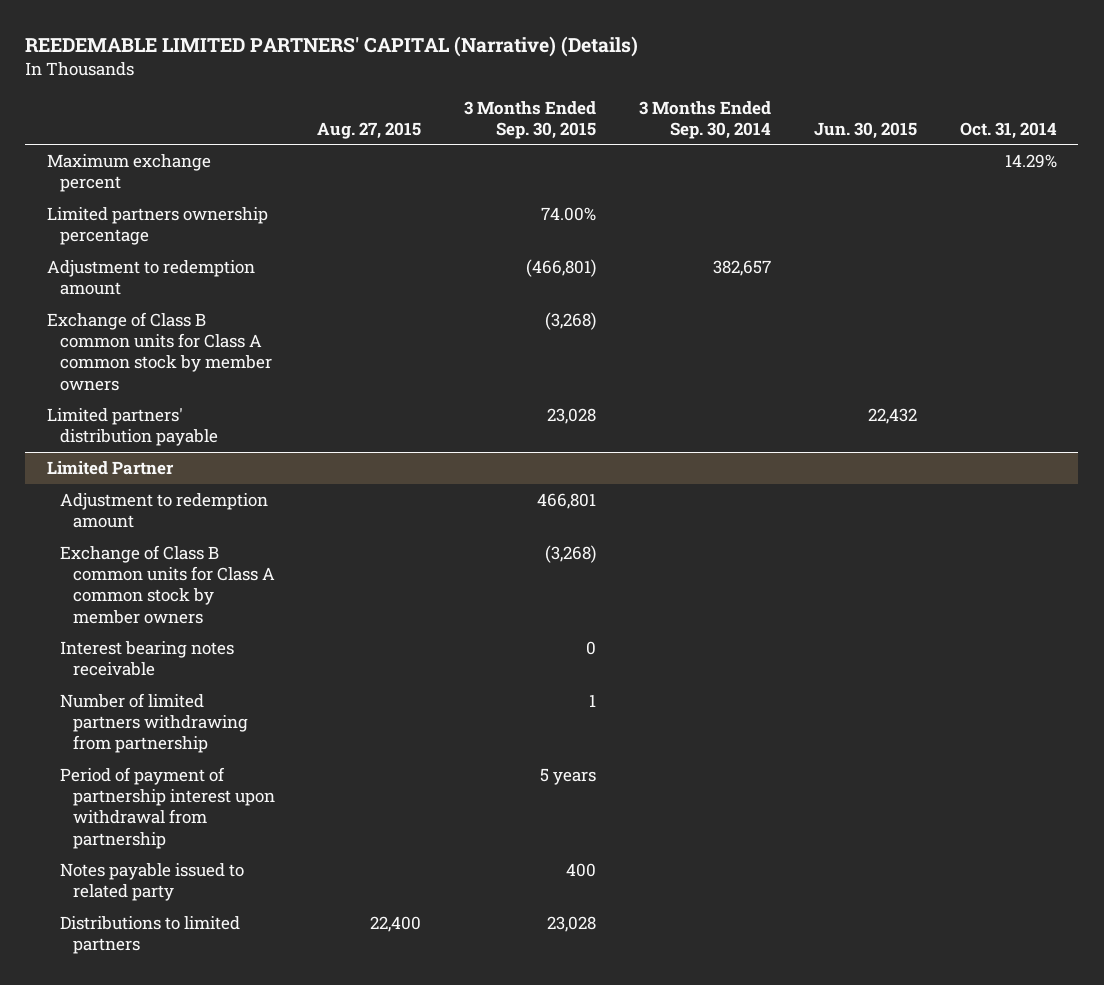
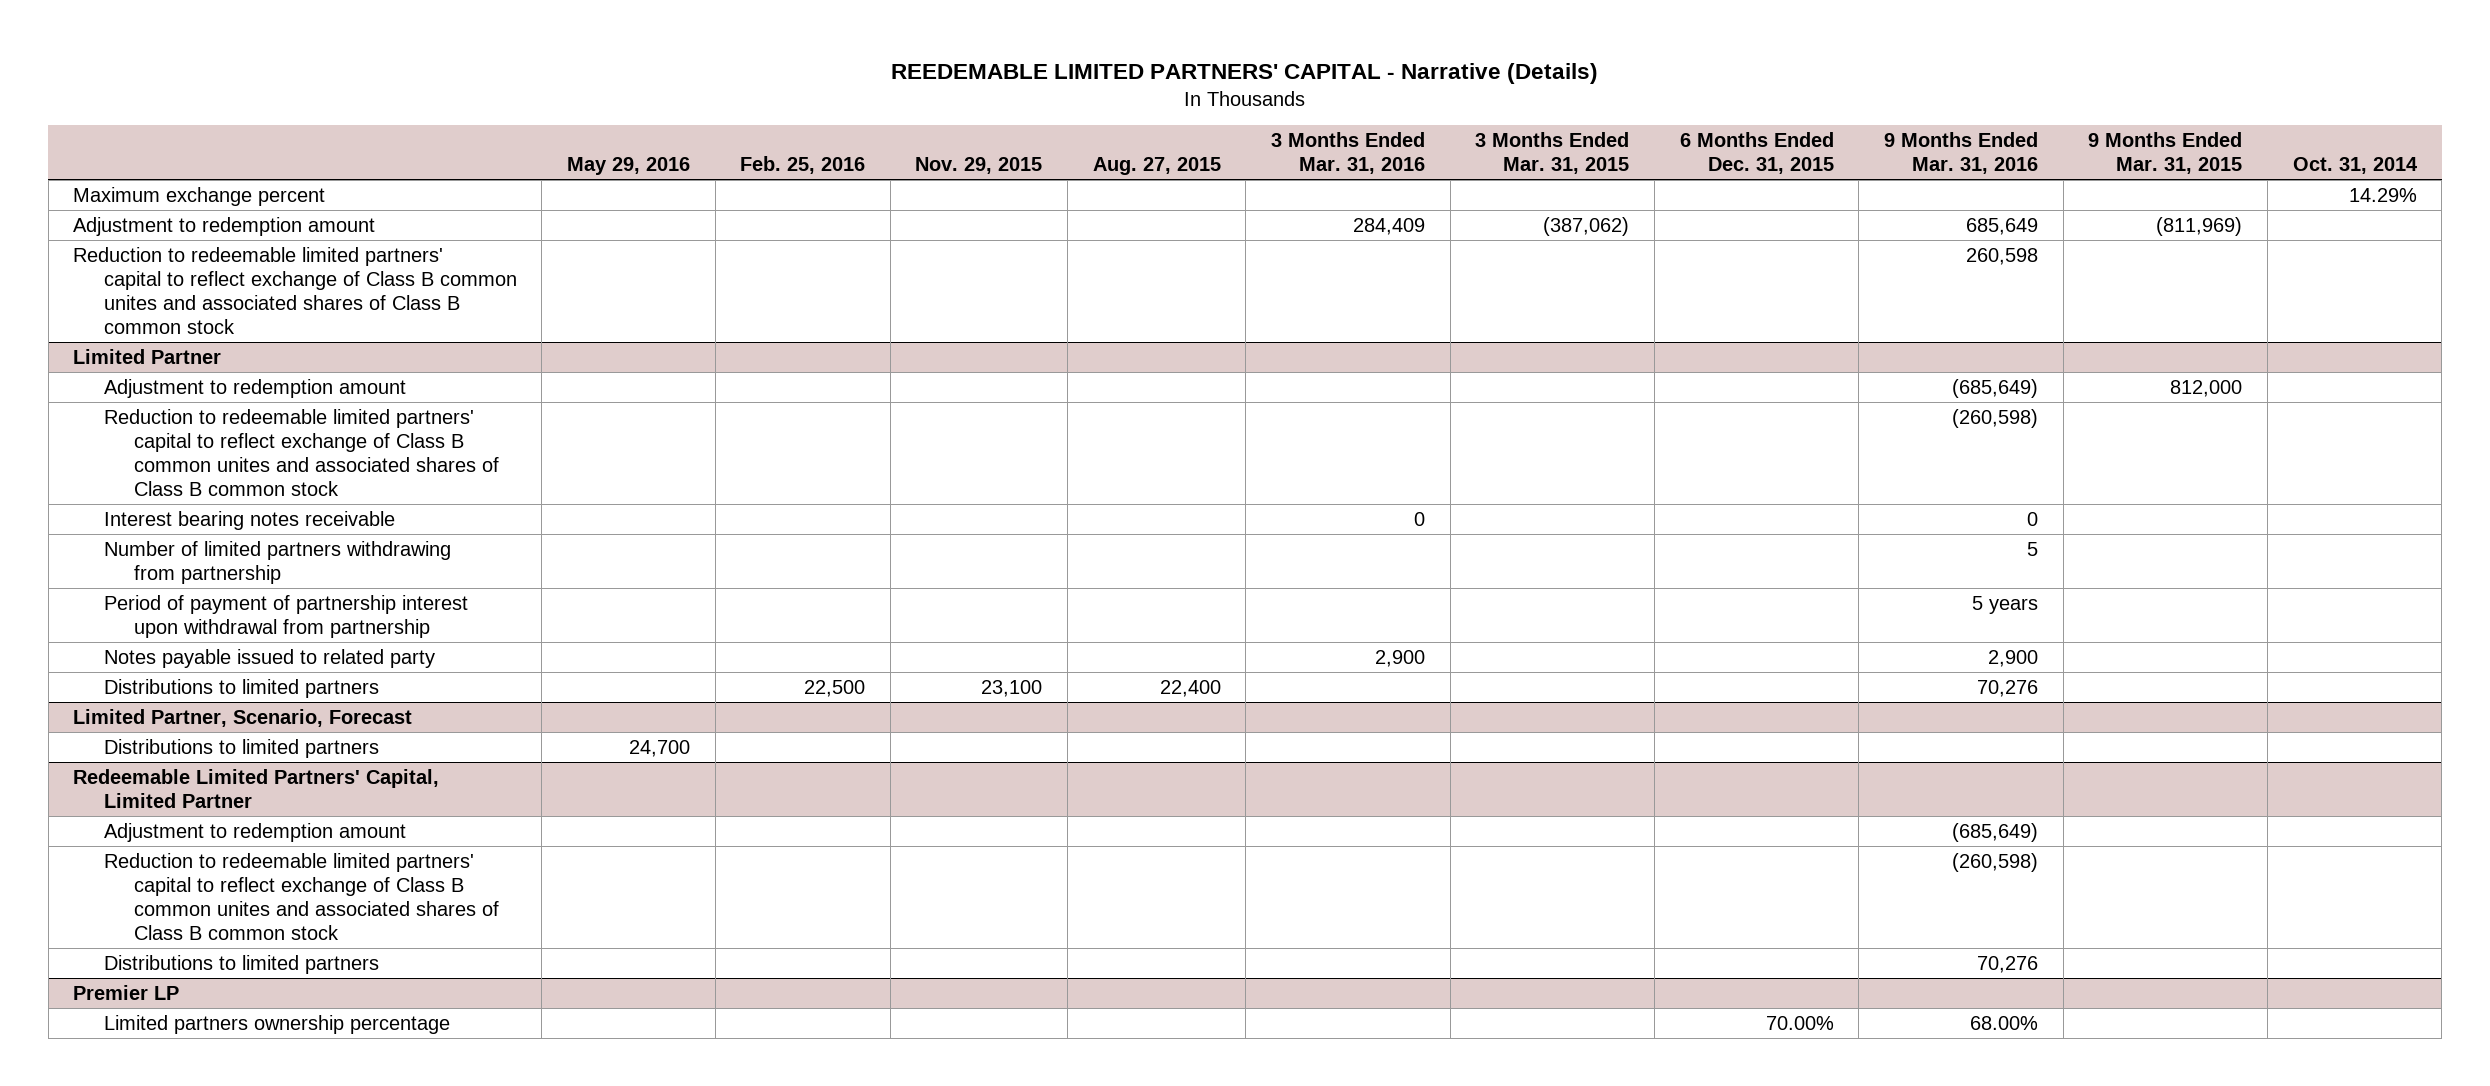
- REEDEMABLE LIMITED PARTNERS' CAPITAL (Narrative) (Details)
+ REEDEMABLE LIMITED PARTNERS' CAPITAL - Narrative (Details)
- | Aug. 27, 2015 | 3 Months Ended Sep. 30, 2015 | 3 Months Ended Sep. 30, 2014 | Jun. 30, 2015 | Oct. 31, 2014
+ | May 29, 2016 | Feb. 25, 2016 | Nov. 29, 2015 | Aug. 27, 2015 | 3 Months Ended Mar. 31, 2016 | 3 Months Ended Mar. 31, 2015 | 6 Months Ended Dec. 31, 2015 | 9 Months Ended Mar. 31, 2016 | 9 Months Ended Mar. 31, 2015 | Oct. 31, 2014
- Limited partners ownership percentage | | 74.00% | | |
- Exchange of Class B common units for Class A common stock by member owners | | (3,268) | | |
- Limited partners' distribution payable | | 23,028 | | 22,432 |
+ Reduction to redeemable limited partners' capital to reflect exchange of Class B common unites and associated shares of Class B common stock | | | | | | | | 260,598 | |
@ Limited Partner
- Exchange of Class B common units for Class A common stock by member owners | | (3,268) | | |
+ Reduction to redeemable limited partners' capital to reflect exchange of Class B common unites and associated shares of Class B common stock | | | | | | | | (260,598) | |
+ Limited Partner, Scenario, Forecast
+ Distributions to limited partners | 24,700 | | | | | | | | |
+ Redeemable Limited Partners' Capital, Limited Partner
+ Adjustment to redemption amount | | | | | | | | (685,649) | |
+ Reduction to redeemable limited partners' capital to reflect exchange of Class B common unites and associated shares of Class B common stock | | | | | | | | (260,598) | |
+ Distributions to limited partners | | | | | | | | 70,276 | |
+ Premier LP
+ Limited partners ownership percentage | | | | | | | 70.00% | 68.00% | |

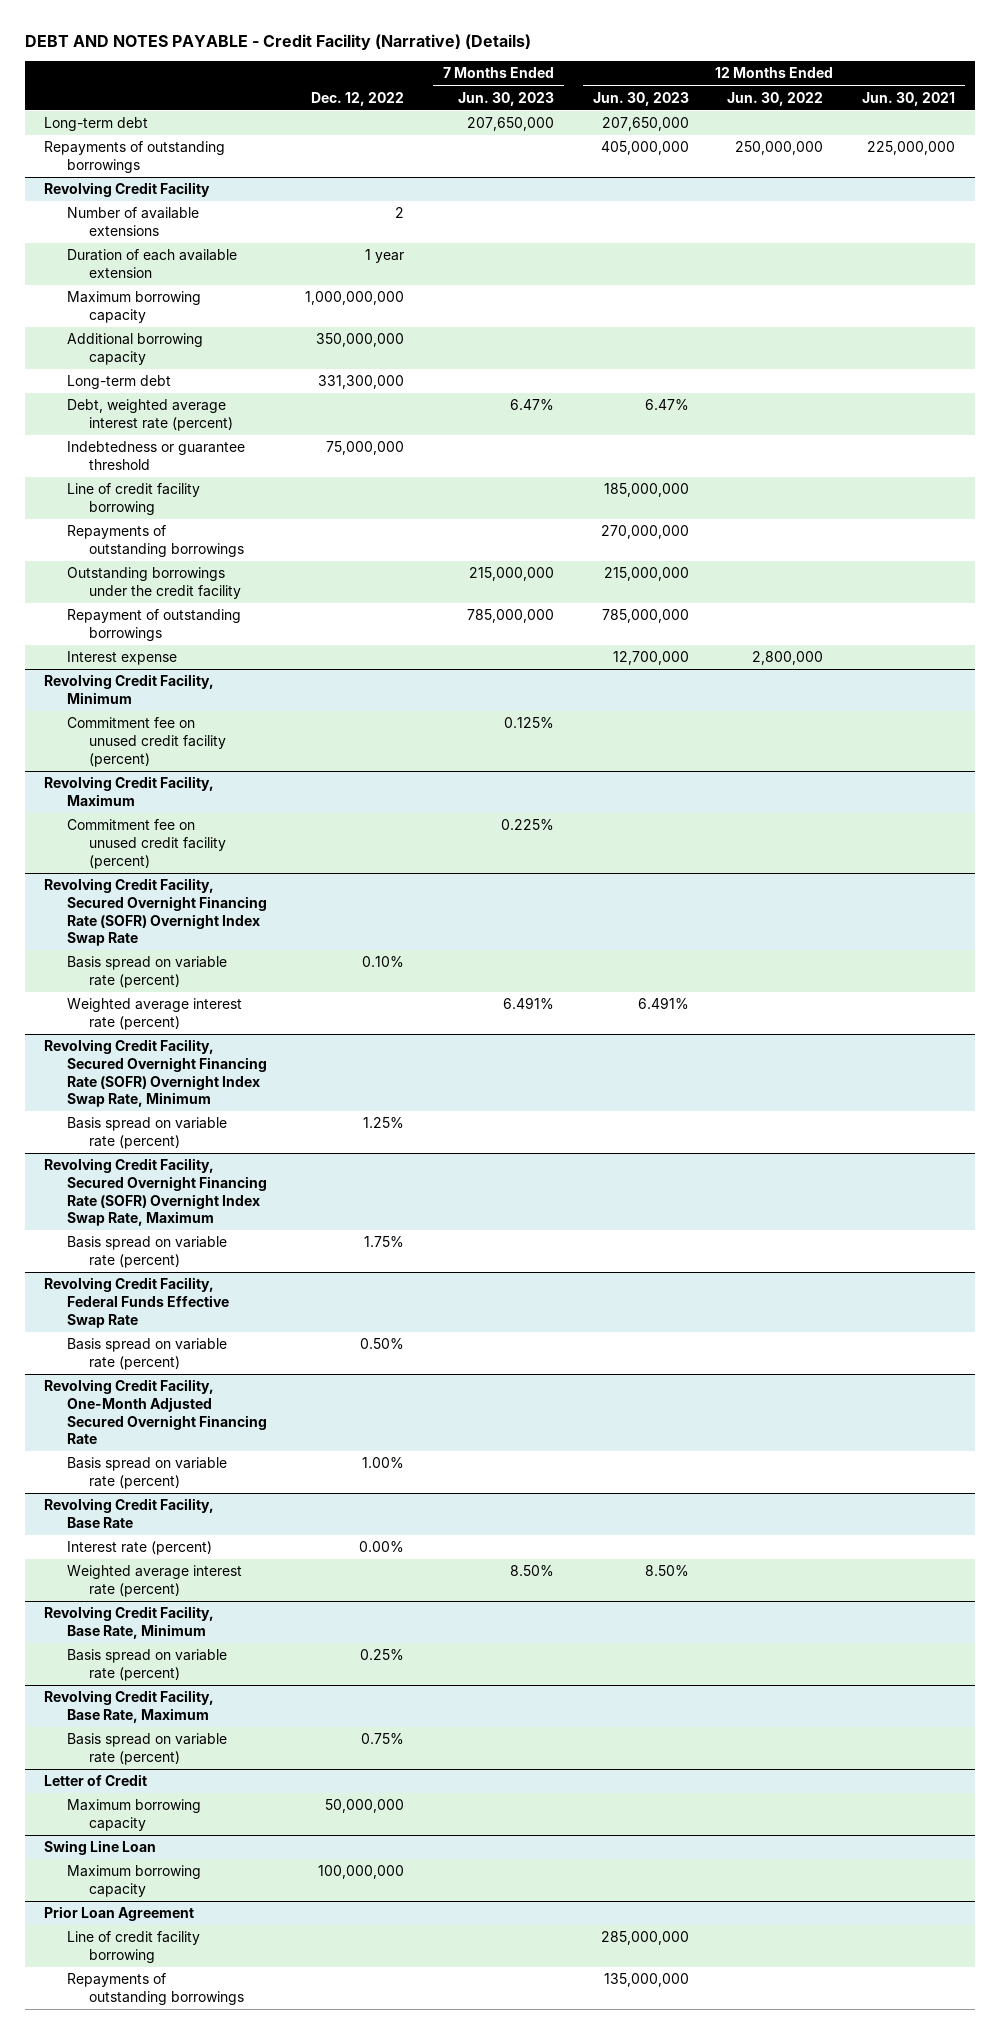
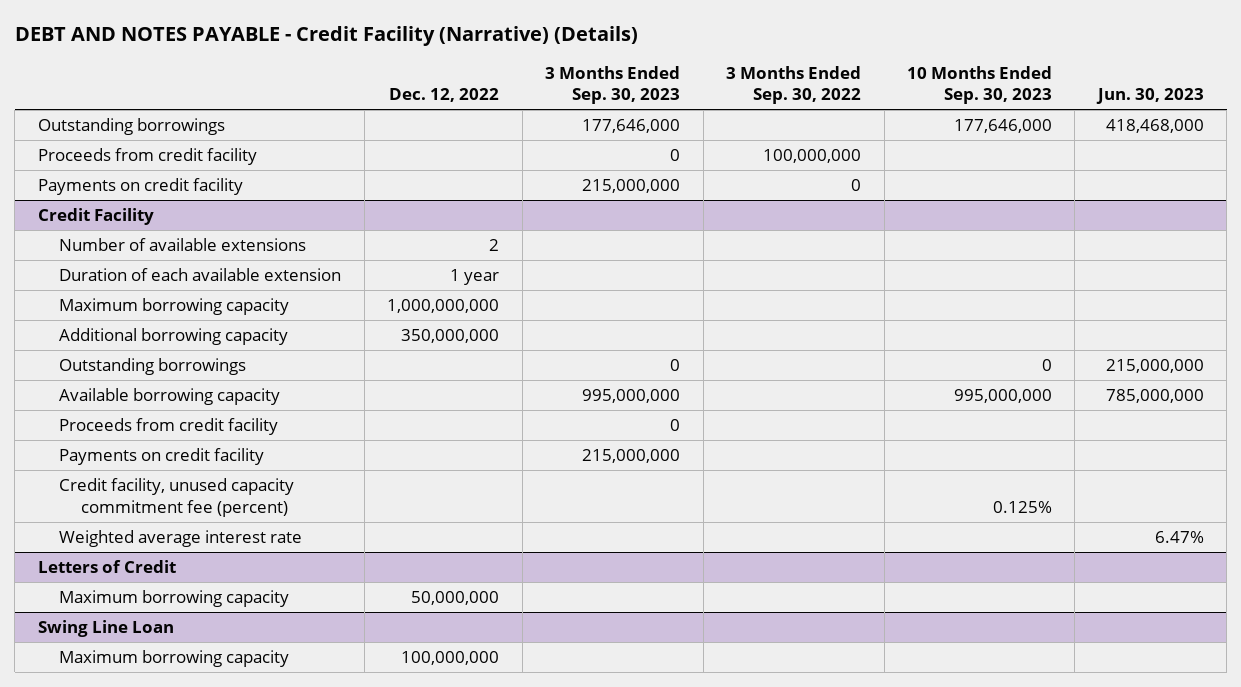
- | Dec. 12, 2022 | 7 Months Ended Jun. 30, 2023 | 12 Months Ended Jun. 30, 2023 | 12 Months Ended Jun. 30, 2022 | 12 Months Ended Jun. 30, 2021
+ | Dec. 12, 2022 | 3 Months Ended Sep. 30, 2023 | 3 Months Ended Sep. 30, 2022 | 10 Months Ended Sep. 30, 2023 | Jun. 30, 2023
- Long-term debt | | 207,650,000 | 207,650,000 | |
- Repayments of outstanding borrowings | | | 405,000,000 | 250,000,000 | 225,000,000
- Revolving Credit Facility
+ Outstanding borrowings | | 177,646,000 | | 177,646,000 | 418,468,000
+ Proceeds from credit facility | | 0 | 100,000,000 | |
+ Payments on credit facility | | 215,000,000 | 0 | |
+ Credit Facility
- Long-term debt | 331,300,000 | | | |
- Debt, weighted average interest rate (percent) | | 6.47% | 6.47% | |
- Indebtedness or guarantee threshold | 75,000,000 | | | |
- Line of credit facility borrowing | | | 185,000,000 | |
- Repayments of outstanding borrowings | | | 270,000,000 | |
- Outstanding borrowings under the credit facility | | 215,000,000 | 215,000,000 | |
- Repayment of outstanding borrowings | | 785,000,000 | 785,000,000 | |
- Interest expense | | | 12,700,000 | 2,800,000 |
- Revolving Credit Facility, Minimum
- Commitment fee on unused credit facility (percent) | | 0.125% | | |
- Revolving Credit Facility, Maximum
- Commitment fee on unused credit facility (percent) | | 0.225% | | |
- Revolving Credit Facility, Secured Overnight Financing Rate (SOFR) Overnight Index Swap Rate
- Basis spread on variable rate (percent) | 0.10% | | | |
- Weighted average interest rate (percent) | | 6.491% | 6.491% | |
- Revolving Credit Facility, Secured Overnight Financing Rate (SOFR) Overnight Index Swap Rate, Minimum
- Basis spread on variable rate (percent) | 1.25% | | | |
- Revolving Credit Facility, Secured Overnight Financing Rate (SOFR) Overnight Index Swap Rate, Maximum
- Basis spread on variable rate (percent) | 1.75% | | | |
- Revolving Credit Facility, Federal Funds Effective Swap Rate
- Basis spread on variable rate (percent) | 0.50% | | | |
- Revolving Credit Facility, One-Month Adjusted Secured Overnight Financing Rate
- Basis spread on variable rate (percent) | 1.00% | | | |
- Revolving Credit Facility, Base Rate
- Interest rate (percent) | 0.00% | | | |
- Weighted average interest rate (percent) | | 8.50% | 8.50% | |
- Revolving Credit Facility, Base Rate, Minimum
- Basis spread on variable rate (percent) | 0.25% | | | |
- Revolving Credit Facility, Base Rate, Maximum
- Basis spread on variable rate (percent) | 0.75% | | | |
- Letter of Credit
+ Outstanding borrowings | | 0 | | 0 | 215,000,000
+ Available borrowing capacity | | 995,000,000 | | 995,000,000 | 785,000,000
+ Proceeds from credit facility | | 0 | | |
+ Payments on credit facility | | 215,000,000 | | |
+ Credit facility, unused capacity commitment fee (percent) | | | | 0.125% |
+ Weighted average interest rate | | | | | 6.47%
+ Letters of Credit
- Prior Loan Agreement
- Line of credit facility borrowing | | | 285,000,000 | |
- Repayments of outstanding borrowings | | | 135,000,000 | |

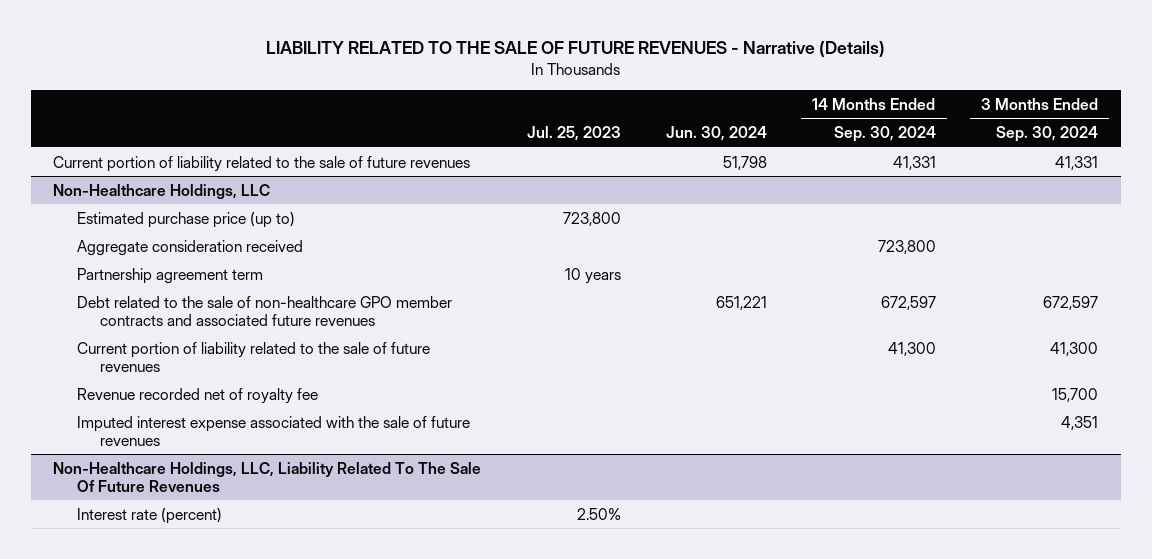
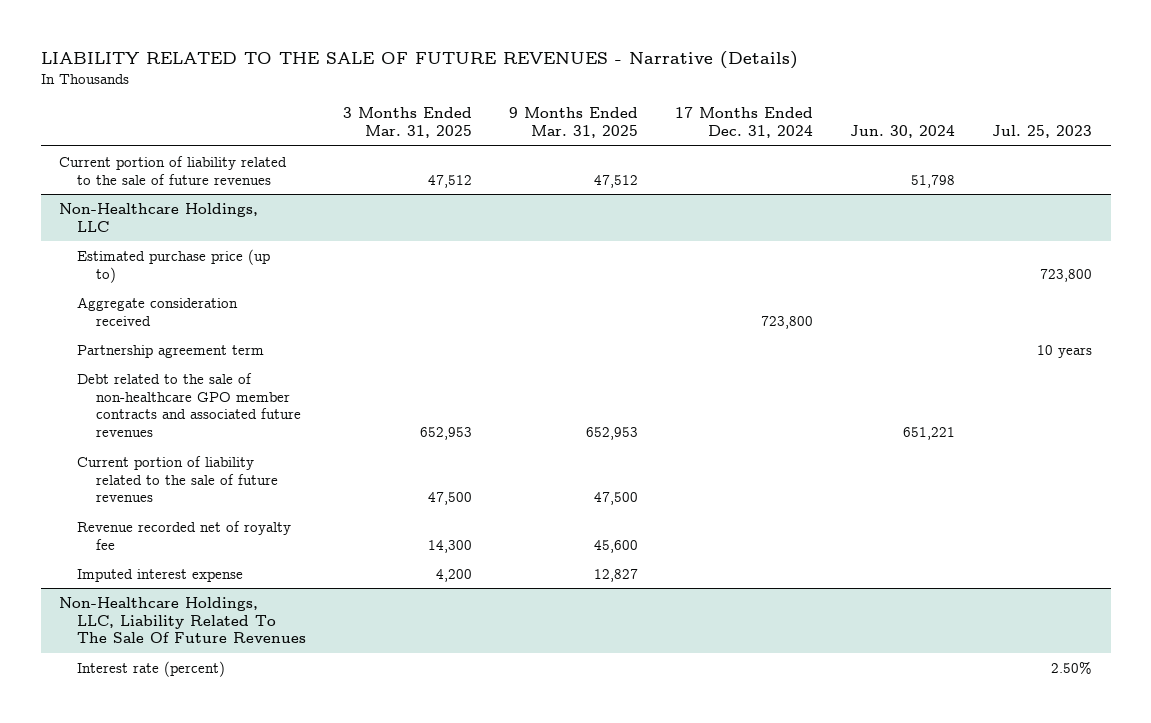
- | Jul. 25, 2023 | Jun. 30, 2024 | 14 Months Ended Sep. 30, 2024 | 3 Months Ended Sep. 30, 2024
+ | 3 Months Ended Mar. 31, 2025 | 9 Months Ended Mar. 31, 2025 | 17 Months Ended Dec. 31, 2024 | Jun. 30, 2024 | Jul. 25, 2023
@ Non-Healthcare Holdings, LLC
- Imputed interest expense associated with the sale of future revenues | | | | 4,351
+ Imputed interest expense | 4,200 | 12,827 | | |

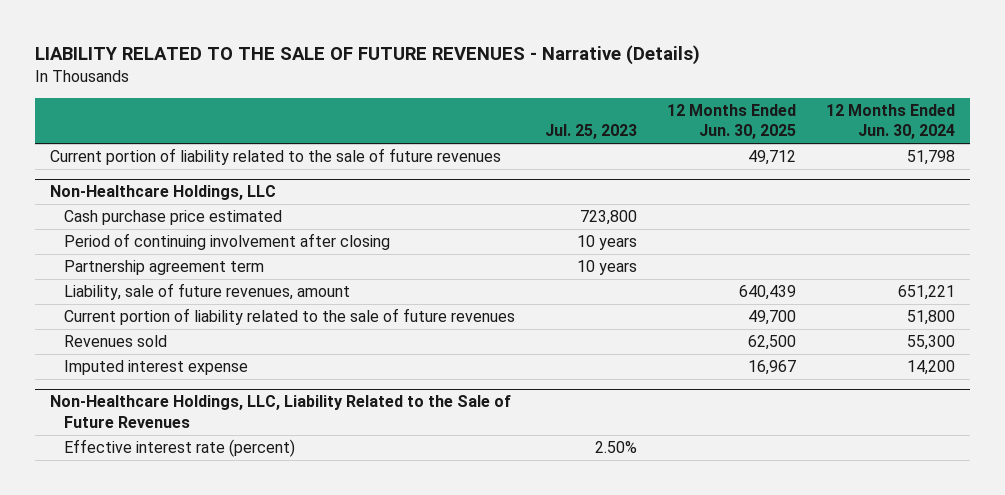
- | 3 Months Ended Mar. 31, 2025 | 9 Months Ended Mar. 31, 2025 | 17 Months Ended Dec. 31, 2024 | Jun. 30, 2024 | Jul. 25, 2023
+ | Jul. 25, 2023 | 12 Months Ended Jun. 30, 2025 | 12 Months Ended Jun. 30, 2024
@ Non-Healthcare Holdings, LLC
- Estimated purchase price (up to) | | | | | 723,800
- Aggregate consideration received | | | 723,800 | |
+ Cash purchase price estimated | 723,800 | |
+ Period of continuing involvement after closing | 10 years | |
- Debt related to the sale of non-healthcare GPO member contracts and associated future revenues | 652,953 | 652,953 | | 651,221 |
+ Liability, sale of future revenues, amount | | 640,439 | 651,221
- Revenue recorded net of royalty fee | 14,300 | 45,600 | | |
+ Revenues sold | | 62,500 | 55,300
- Non-Healthcare Holdings, LLC, Liability Related To The Sale Of Future Revenues
- Interest rate (percent) | | | | | 2.50%
+ Non-Healthcare Holdings, LLC, Liability Related to the Sale of Future Revenues
+ Effective interest rate (percent) | 2.50% | |

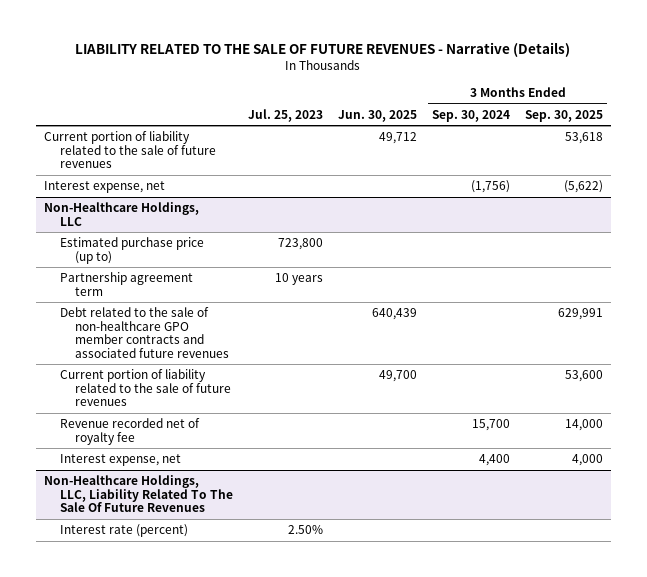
- | Jul. 25, 2023 | 12 Months Ended Jun. 30, 2025 | 12 Months Ended Jun. 30, 2024
+ | Jul. 25, 2023 | Jun. 30, 2025 | 3 Months Ended Sep. 30, 2024 | 3 Months Ended Sep. 30, 2025
+ Interest expense, net | | | (1,756) | (5,622)
@ Non-Healthcare Holdings, LLC
- Cash purchase price estimated | 723,800 | |
- Period of continuing involvement after closing | 10 years | |
+ Estimated purchase price (up to) | 723,800 | | |
- Liability, sale of future revenues, amount | | 640,439 | 651,221
+ Debt related to the sale of non-healthcare GPO member contracts and associated future revenues | | 640,439 | | 629,991
- Revenues sold | | 62,500 | 55,300
- Imputed interest expense | | 16,967 | 14,200
- Non-Healthcare Holdings, LLC, Liability Related to the Sale of Future Revenues
- Effective interest rate (percent) | 2.50% | |
@ Non-Healthcare Holdings, LLC
+ Revenue recorded net of royalty fee | | | 15,700 | 14,000
+ Interest expense, net | | | 4,400 | 4,000
+ Non-Healthcare Holdings, LLC, Liability Related To The Sale Of Future Revenues
+ Interest rate (percent) | 2.50% | | |

